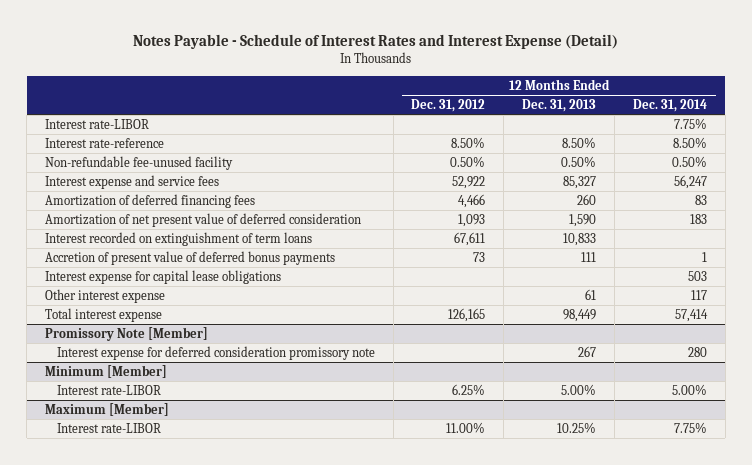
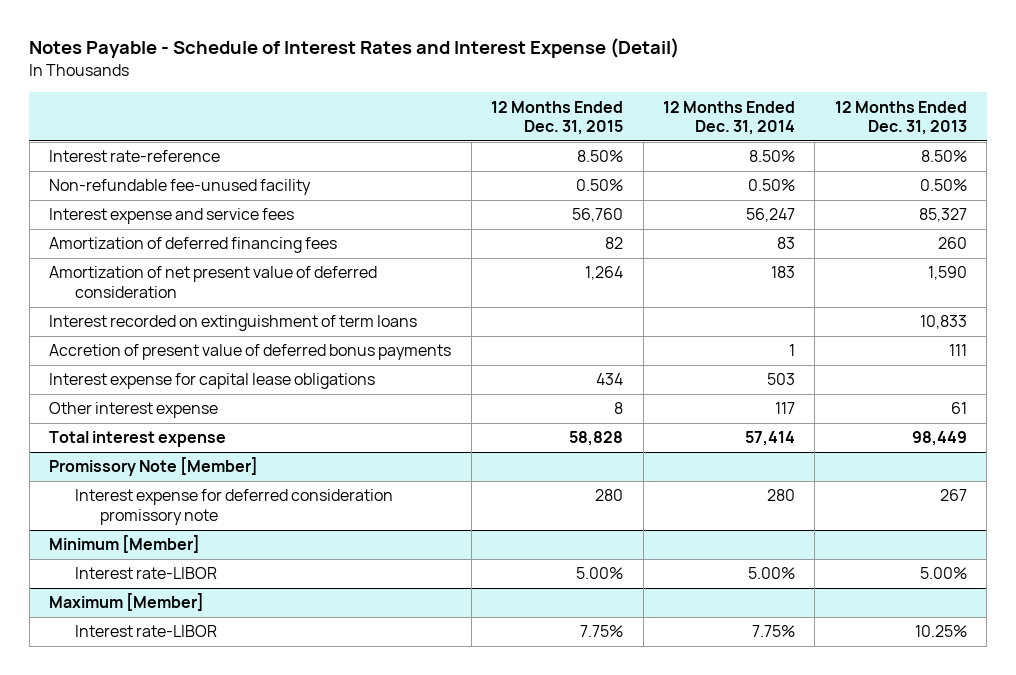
- | 12 Months Ended Dec. 31, 2012 | 12 Months Ended Dec. 31, 2013 | 12 Months Ended Dec. 31, 2014
+ | 12 Months Ended Dec. 31, 2015 | 12 Months Ended Dec. 31, 2014 | 12 Months Ended Dec. 31, 2013
- Interest rate-LIBOR | | | 7.75%

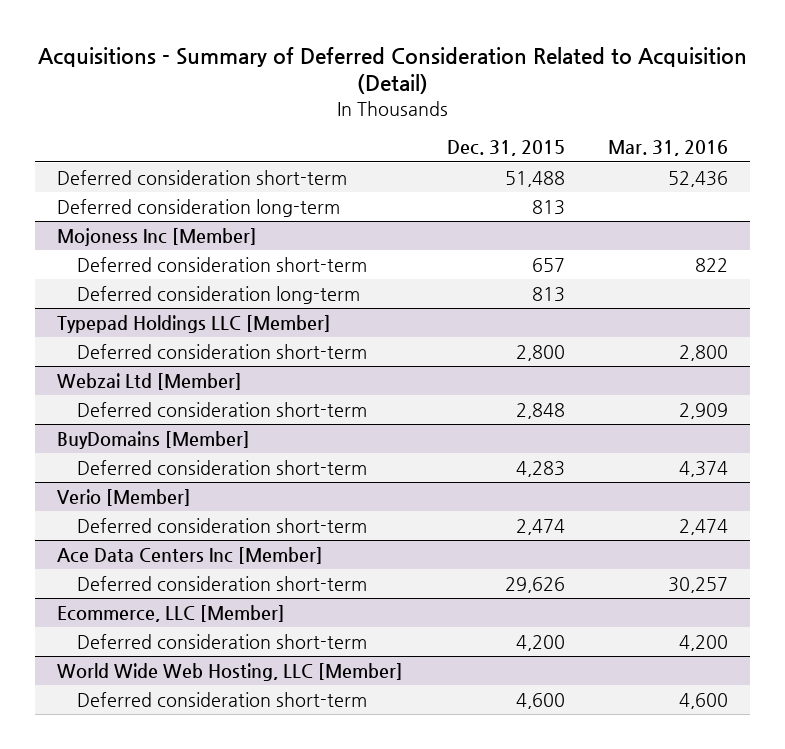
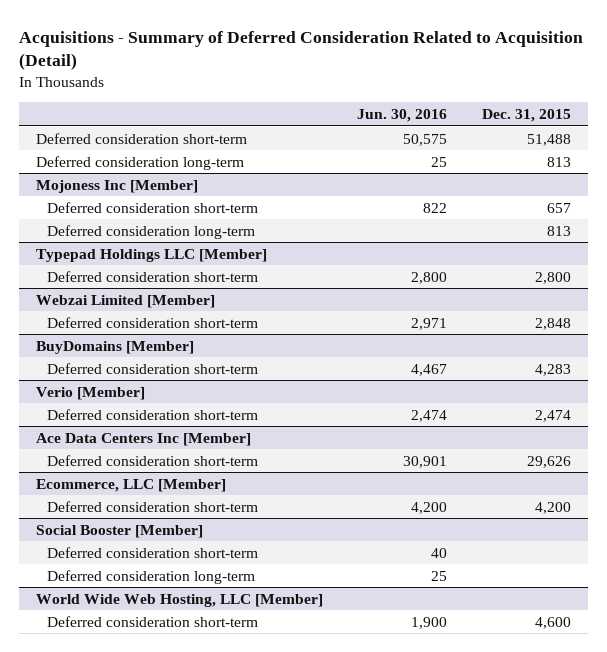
- | Dec. 31, 2015 | Mar. 31, 2016
+ | Jun. 30, 2016 | Dec. 31, 2015
- Webzai Ltd [Member]
+ Webzai Limited [Member]
+ Social Booster [Member]
+ Deferred consideration short-term | 40 |
+ Deferred consideration long-term | 25 |

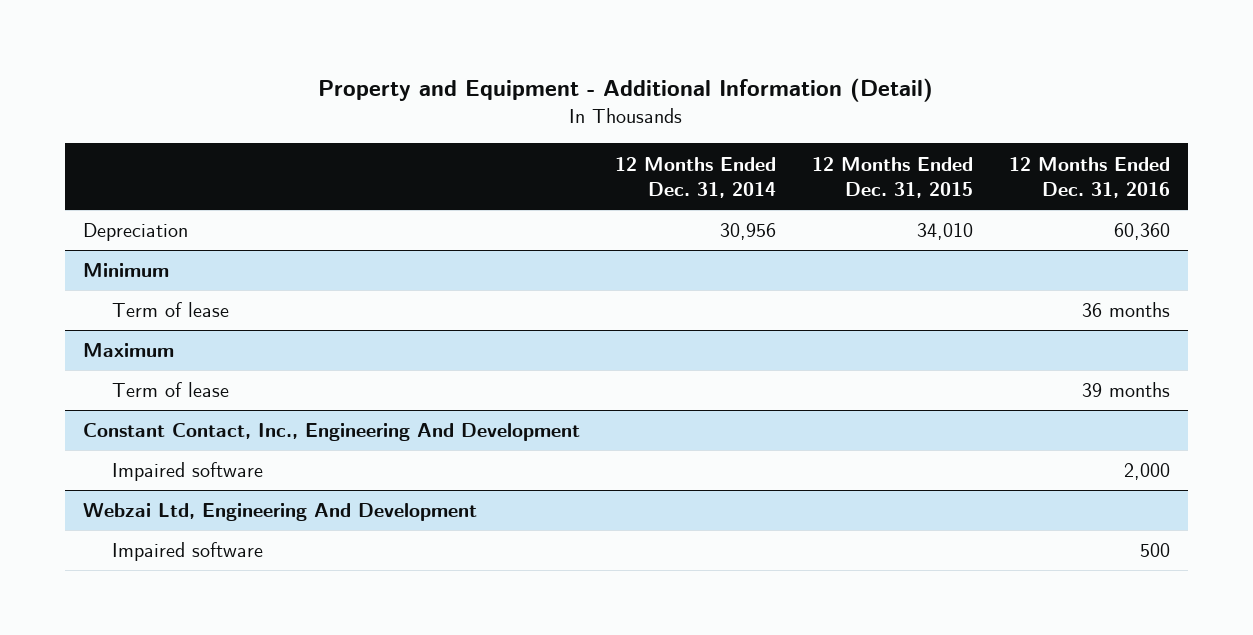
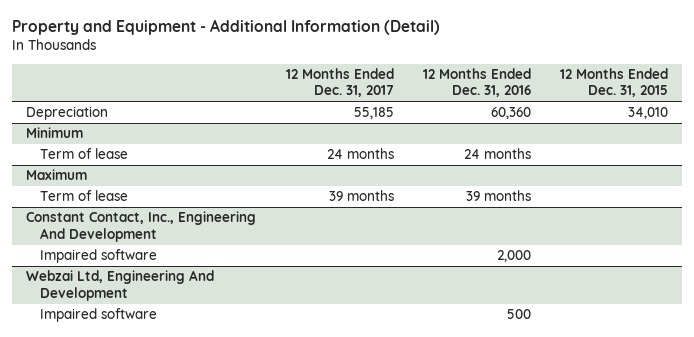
- | 12 Months Ended Dec. 31, 2014 | 12 Months Ended Dec. 31, 2015 | 12 Months Ended Dec. 31, 2016
+ | 12 Months Ended Dec. 31, 2017 | 12 Months Ended Dec. 31, 2016 | 12 Months Ended Dec. 31, 2015
@ Minimum
- Term of lease | | | 36 months
+ Term of lease | 24 months | 24 months |

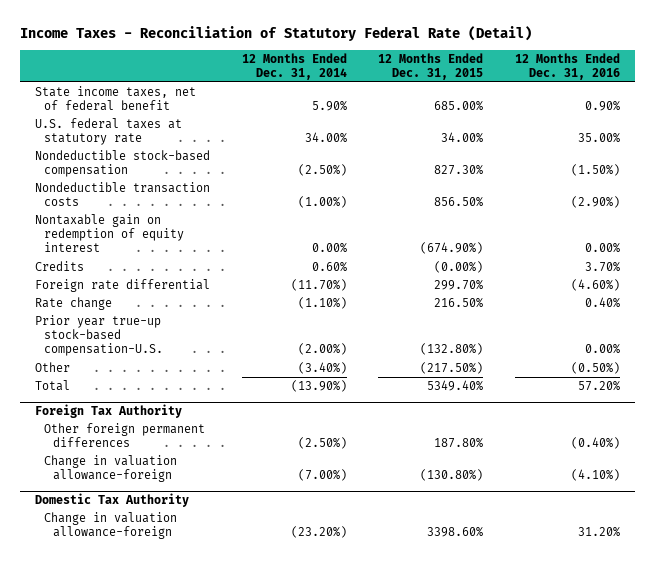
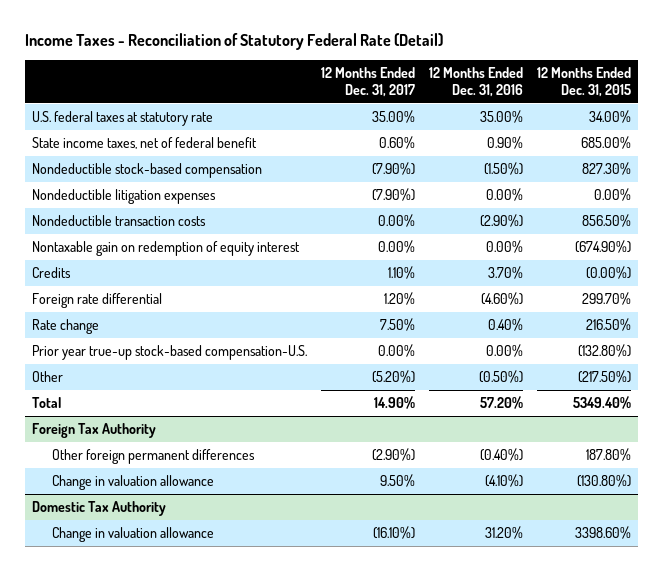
- | 12 Months Ended Dec. 31, 2014 | 12 Months Ended Dec. 31, 2015 | 12 Months Ended Dec. 31, 2016
+ | 12 Months Ended Dec. 31, 2017 | 12 Months Ended Dec. 31, 2016 | 12 Months Ended Dec. 31, 2015
moved down: State income taxes, net of federal benefit | 0.60% | 0.90% | 685.00%
+ Nondeductible litigation expenses | (7.90%) | 0.00% | 0.00%
@ Foreign Tax Authority
- Change in valuation allowance-foreign | (7.00%) | (130.80%) | (4.10%)
+ Change in valuation allowance | 9.50% | (4.10%) | (130.80%)
@ Domestic Tax Authority
- Change in valuation allowance-foreign | (23.20%) | 3398.60% | 31.20%
+ Change in valuation allowance | (16.10%) | 31.20% | 3398.60%

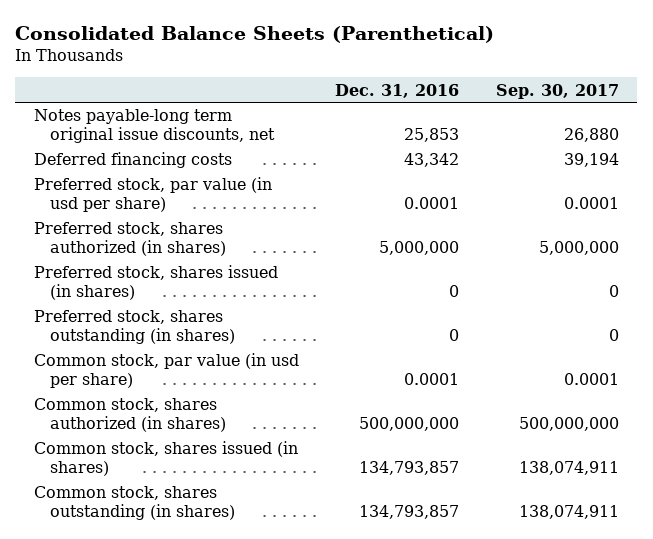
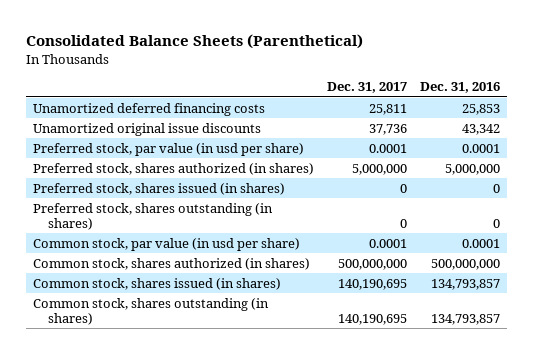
- | Dec. 31, 2016 | Sep. 30, 2017
+ | Dec. 31, 2017 | Dec. 31, 2016
- Notes payable-long term original issue discounts, net | 25,853 | 26,880
- Deferred financing costs | 43,342 | 39,194
+ Unamortized deferred financing costs | 25,811 | 25,853
+ Unamortized original issue discounts | 37,736 | 43,342

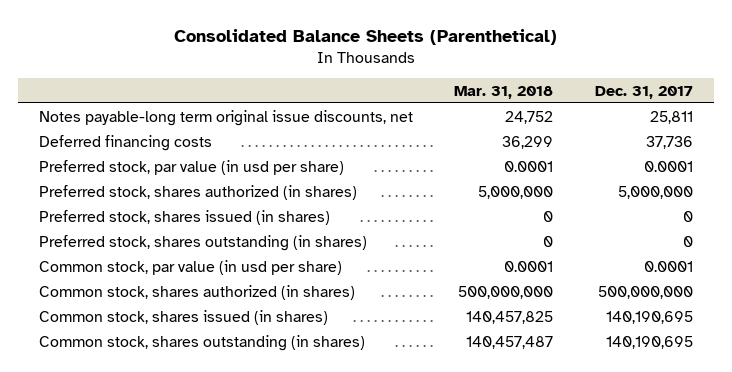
- | Dec. 31, 2017 | Dec. 31, 2016
+ | Mar. 31, 2018 | Dec. 31, 2017
- Unamortized deferred financing costs | 25,811 | 25,853
- Unamortized original issue discounts | 37,736 | 43,342
+ Notes payable-long term original issue discounts, net | 24,752 | 25,811
+ Deferred financing costs | 36,299 | 37,736

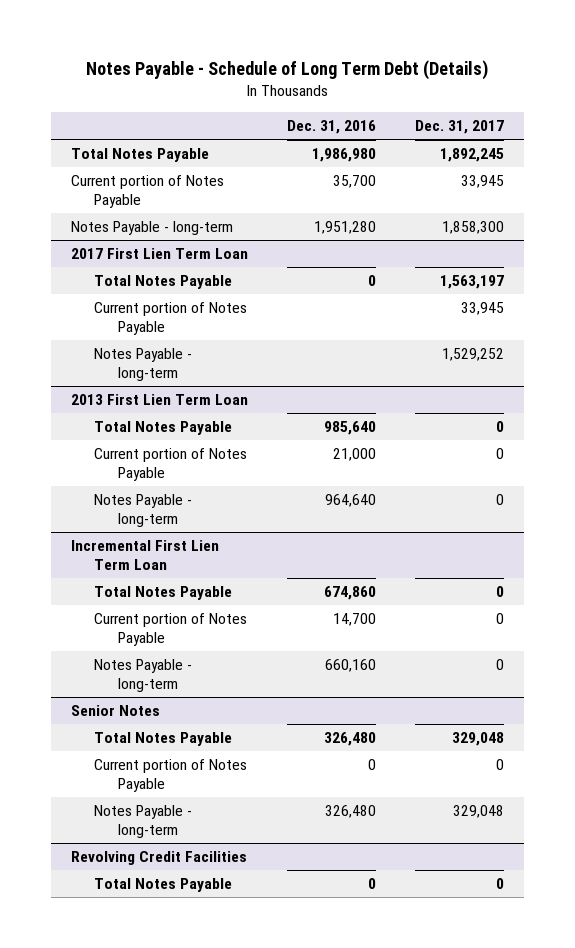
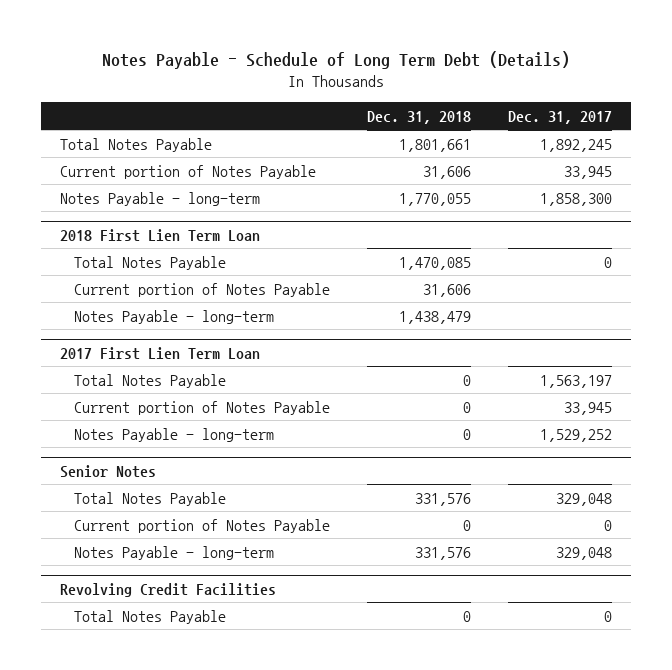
- | Dec. 31, 2016 | Dec. 31, 2017
+ | Dec. 31, 2018 | Dec. 31, 2017
+ 2018 First Lien Term Loan
+ Total Notes Payable | 1,470,085 | 0
+ Current portion of Notes Payable | 31,606 |
+ Notes Payable - long-term | 1,438,479 |
- 2013 First Lien Term Loan
- Total Notes Payable | 985,640 | 0
- Current portion of Notes Payable | 21,000 | 0
- Notes Payable - long-term | 964,640 | 0
- Incremental First Lien Term Loan
- Total Notes Payable | 674,860 | 0
- Current portion of Notes Payable | 14,700 | 0
- Notes Payable - long-term | 660,160 | 0

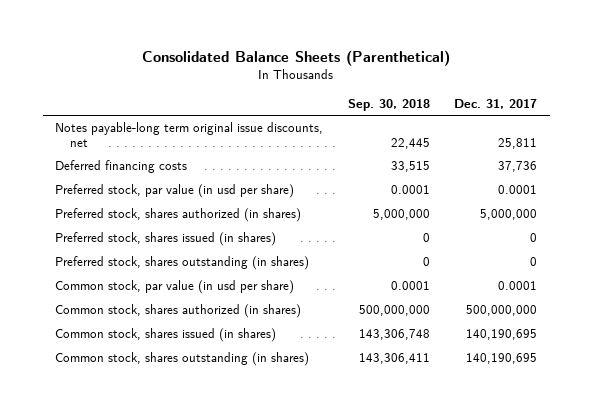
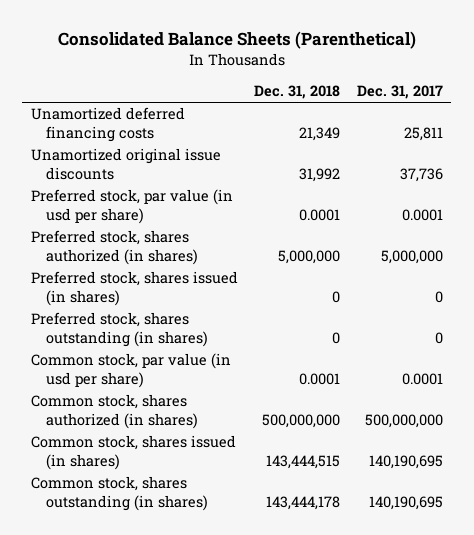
- | Sep. 30, 2018 | Dec. 31, 2017
+ | Dec. 31, 2018 | Dec. 31, 2017
- Notes payable-long term original issue discounts, net | 22,445 | 25,811
- Deferred financing costs | 33,515 | 37,736
+ Unamortized deferred financing costs | 21,349 | 25,811
+ Unamortized original issue discounts | 31,992 | 37,736

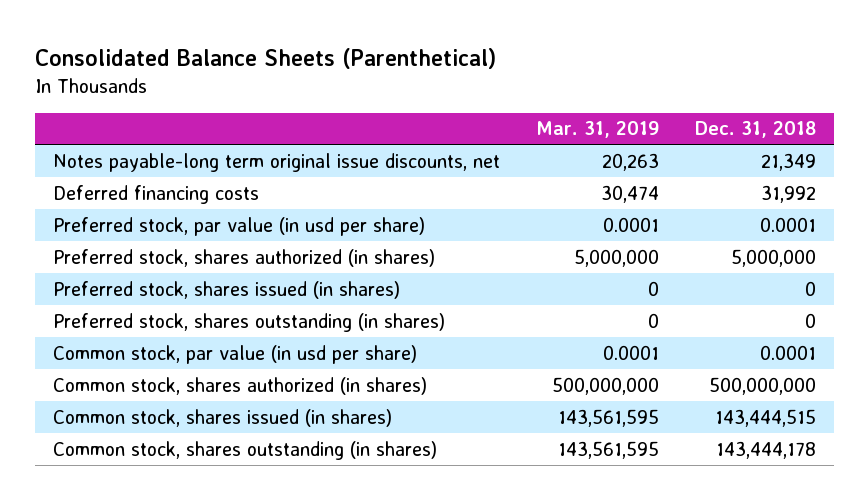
- | Dec. 31, 2018 | Dec. 31, 2017
+ | Mar. 31, 2019 | Dec. 31, 2018
- Unamortized deferred financing costs | 21,349 | 25,811
- Unamortized original issue discounts | 31,992 | 37,736
+ Notes payable-long term original issue discounts, net | 20,263 | 21,349
+ Deferred financing costs | 30,474 | 31,992

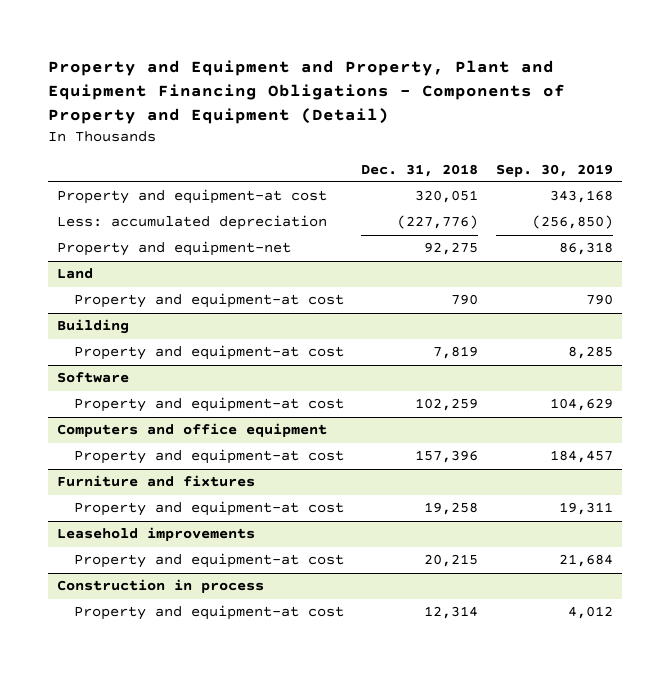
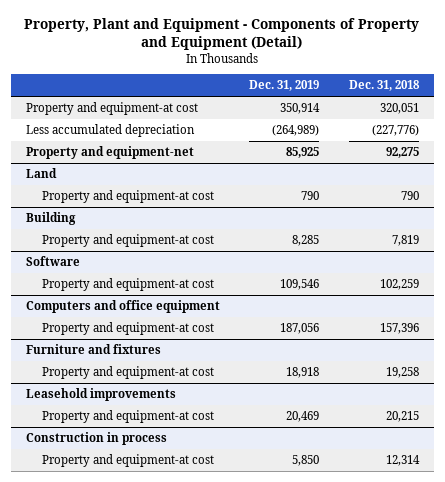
- Property and Equipment and Property, Plant and Equipment Financing Obligations - Components of Property and Equipment (Detail)
+ Property, Plant and Equipment - Components of Property and Equipment (Detail)
- | Dec. 31, 2018 | Sep. 30, 2019
+ | Dec. 31, 2019 | Dec. 31, 2018
- Less: accumulated depreciation | (227,776) | (256,850)
+ Less accumulated depreciation | (264,989) | (227,776)

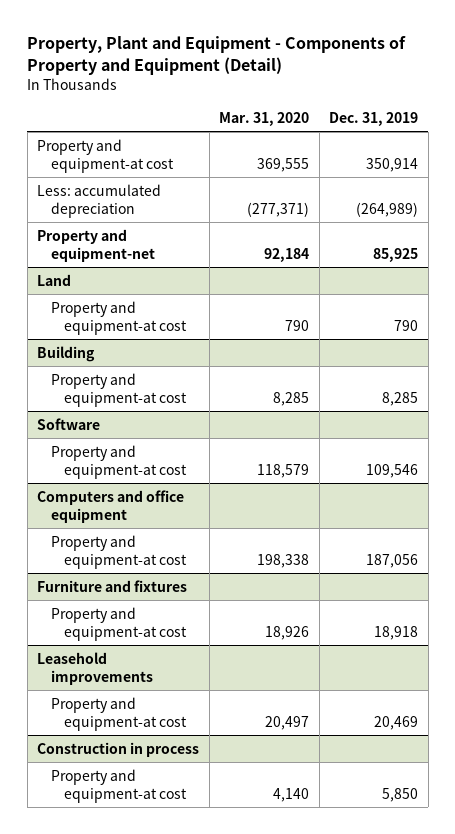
- | Dec. 31, 2019 | Dec. 31, 2018
+ | Mar. 31, 2020 | Dec. 31, 2019
- Less accumulated depreciation | (264,989) | (227,776)
+ Less: accumulated depreciation | (277,371) | (264,989)

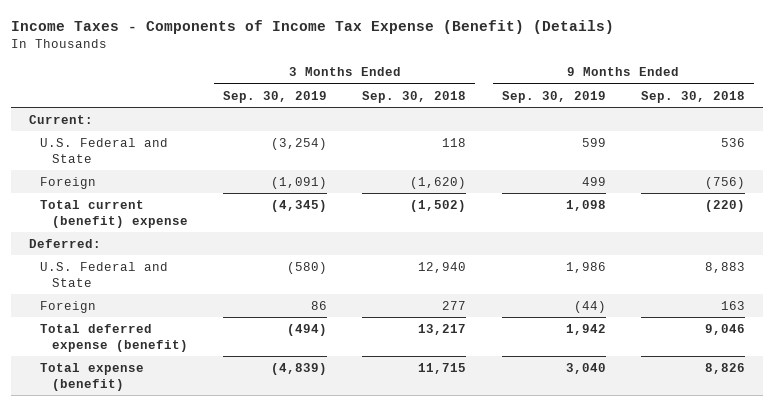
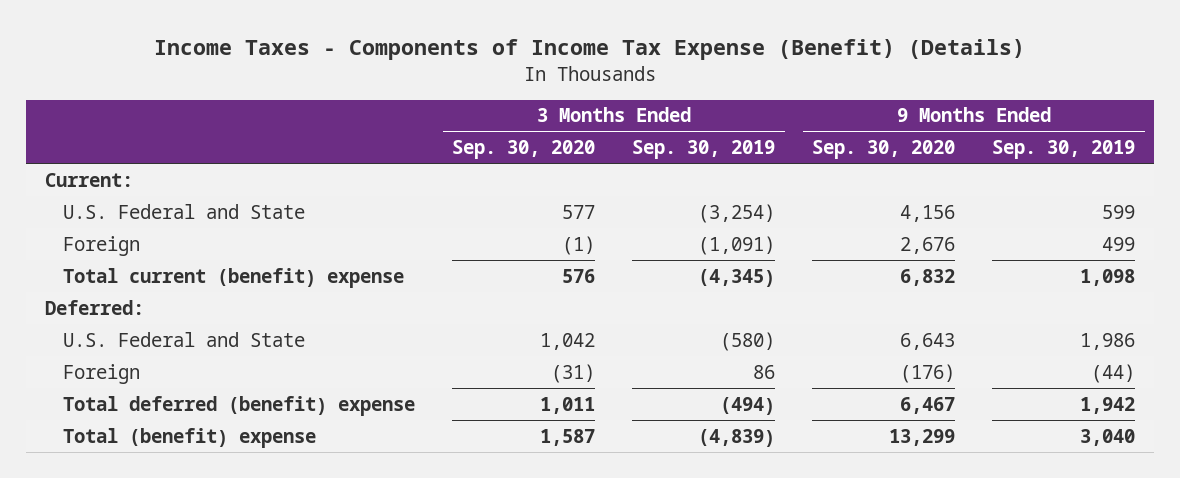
- | 3 Months Ended Sep. 30, 2019 | 3 Months Ended Sep. 30, 2018 | 9 Months Ended Sep. 30, 2019 | 9 Months Ended Sep. 30, 2018
+ | 3 Months Ended Sep. 30, 2020 | 3 Months Ended Sep. 30, 2019 | 9 Months Ended Sep. 30, 2020 | 9 Months Ended Sep. 30, 2019
- Total deferred expense (benefit) | (494) | 13,217 | 1,942 | 9,046
- Total expense (benefit) | (4,839) | 11,715 | 3,040 | 8,826
+ Total deferred (benefit) expense | 1,011 | (494) | 6,467 | 1,942
+ Total (benefit) expense | 1,587 | (4,839) | 13,299 | 3,040

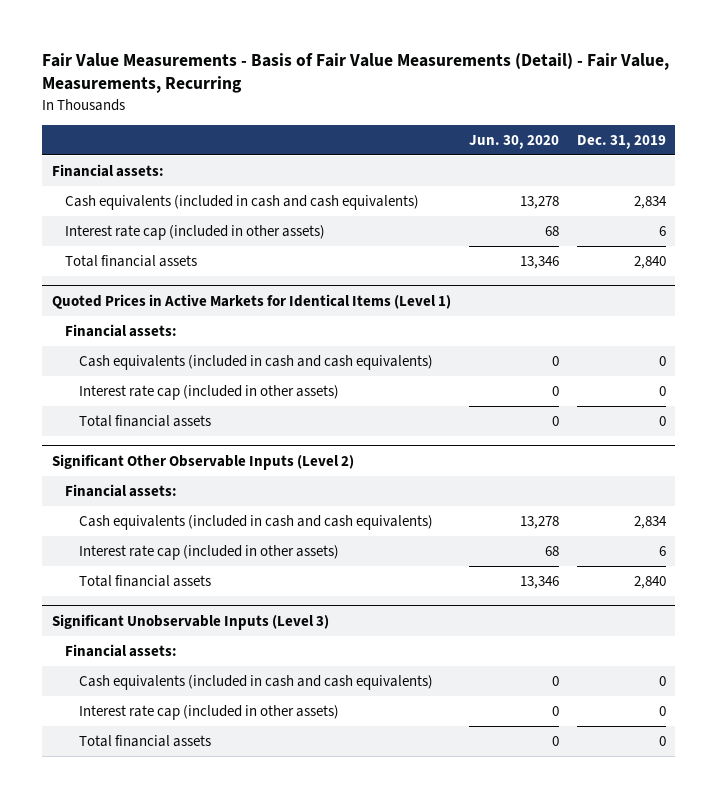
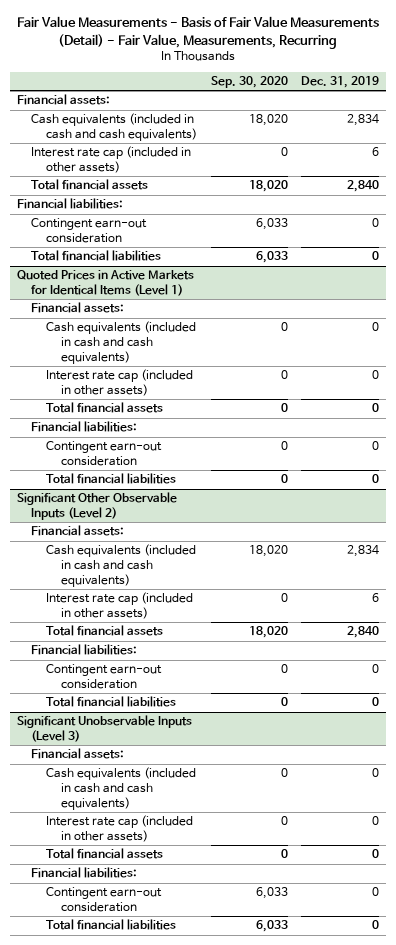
- | Jun. 30, 2020 | Dec. 31, 2019
+ | Sep. 30, 2020 | Dec. 31, 2019
+ Financial liabilities:
+ Contingent earn-out consideration | 6,033 | 0
+ Total financial liabilities | 6,033 | 0
@ Quoted Prices in Active Markets for Identical Items (Level 1)
+ Financial liabilities:
+ Contingent earn-out consideration | 0 | 0
+ Total financial liabilities | 0 | 0
@ Significant Other Observable Inputs (Level 2)
+ Financial liabilities:
+ Contingent earn-out consideration | 0 | 0
+ Total financial liabilities | 0 | 0
@ Significant Unobservable Inputs (Level 3)
+ Financial liabilities:
+ Contingent earn-out consideration | 6,033 | 0
+ Total financial liabilities | 6,033 | 0

